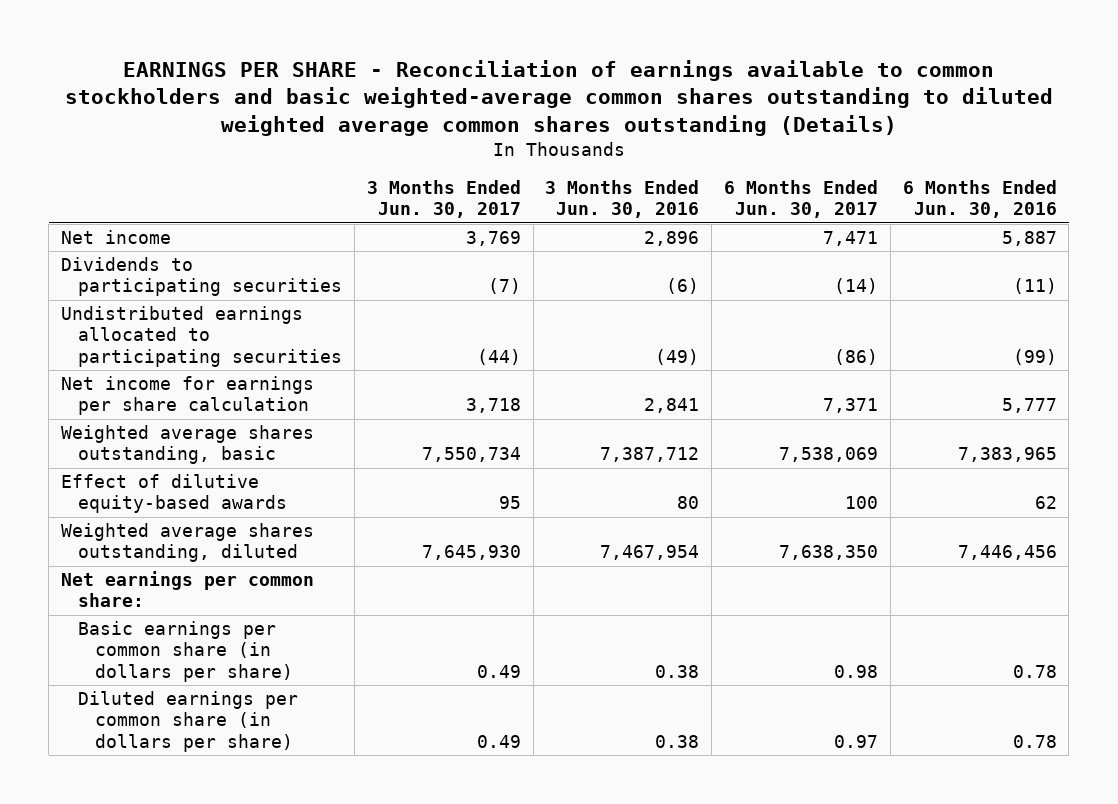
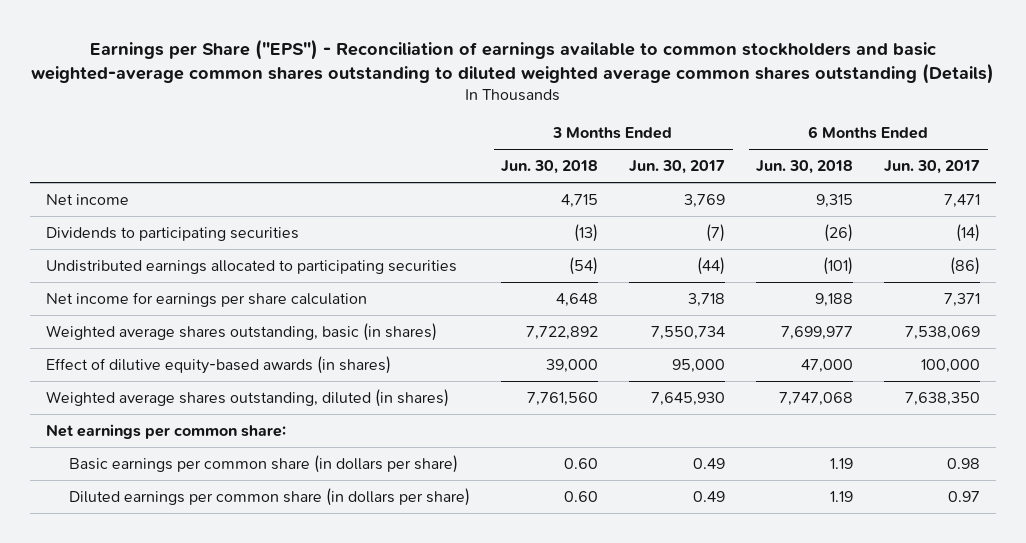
- EARNINGS PER SHARE - Reconciliation of earnings available to common stockholders and basic weighted-average common shares outstanding to diluted weighted average common shares outstanding (Details)
+ Earnings per Share ("EPS") - Reconciliation of earnings available to common stockholders and basic weighted-average common shares outstanding to diluted weighted average common shares outstanding (Details)
- | 3 Months Ended Jun. 30, 2017 | 3 Months Ended Jun. 30, 2016 | 6 Months Ended Jun. 30, 2017 | 6 Months Ended Jun. 30, 2016
+ | 3 Months Ended Jun. 30, 2018 | 3 Months Ended Jun. 30, 2017 | 6 Months Ended Jun. 30, 2018 | 6 Months Ended Jun. 30, 2017
- Weighted average shares outstanding, basic | 7,550,734 | 7,387,712 | 7,538,069 | 7,383,965
- Effect of dilutive equity-based awards | 95 | 80 | 100 | 62
- Weighted average shares outstanding, diluted | 7,645,930 | 7,467,954 | 7,638,350 | 7,446,456
+ Weighted average shares outstanding, basic (in shares) | 7,722,892 | 7,550,734 | 7,699,977 | 7,538,069
+ Effect of dilutive equity-based awards (in shares) | 39,000 | 95,000 | 47,000 | 100,000
+ Weighted average shares outstanding, diluted (in shares) | 7,761,560 | 7,645,930 | 7,747,068 | 7,638,350

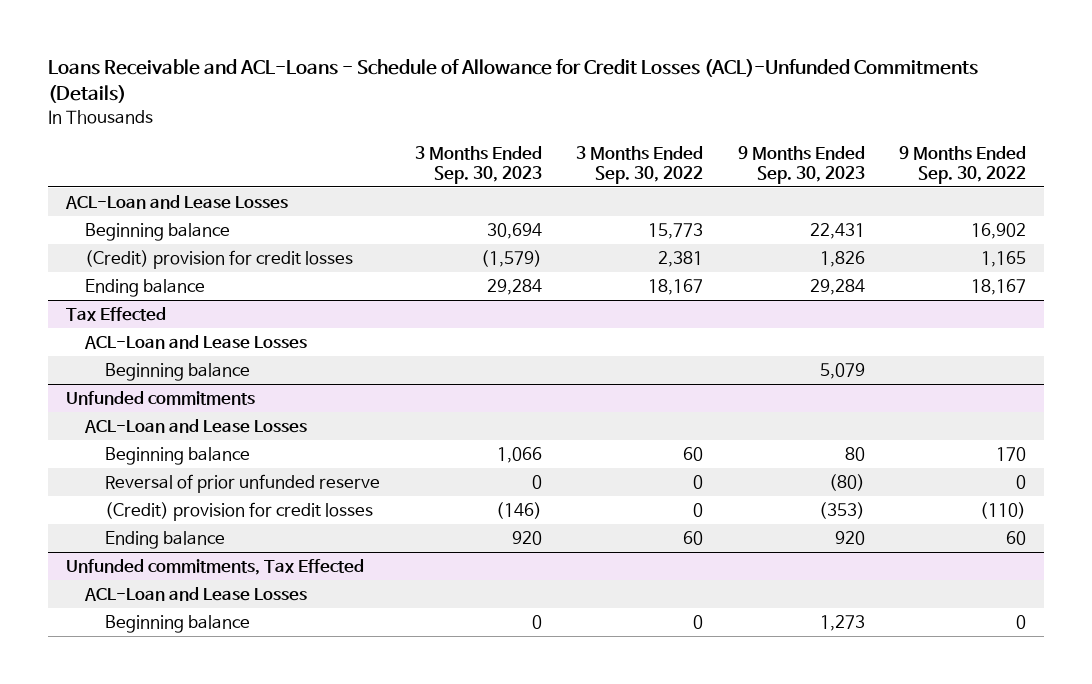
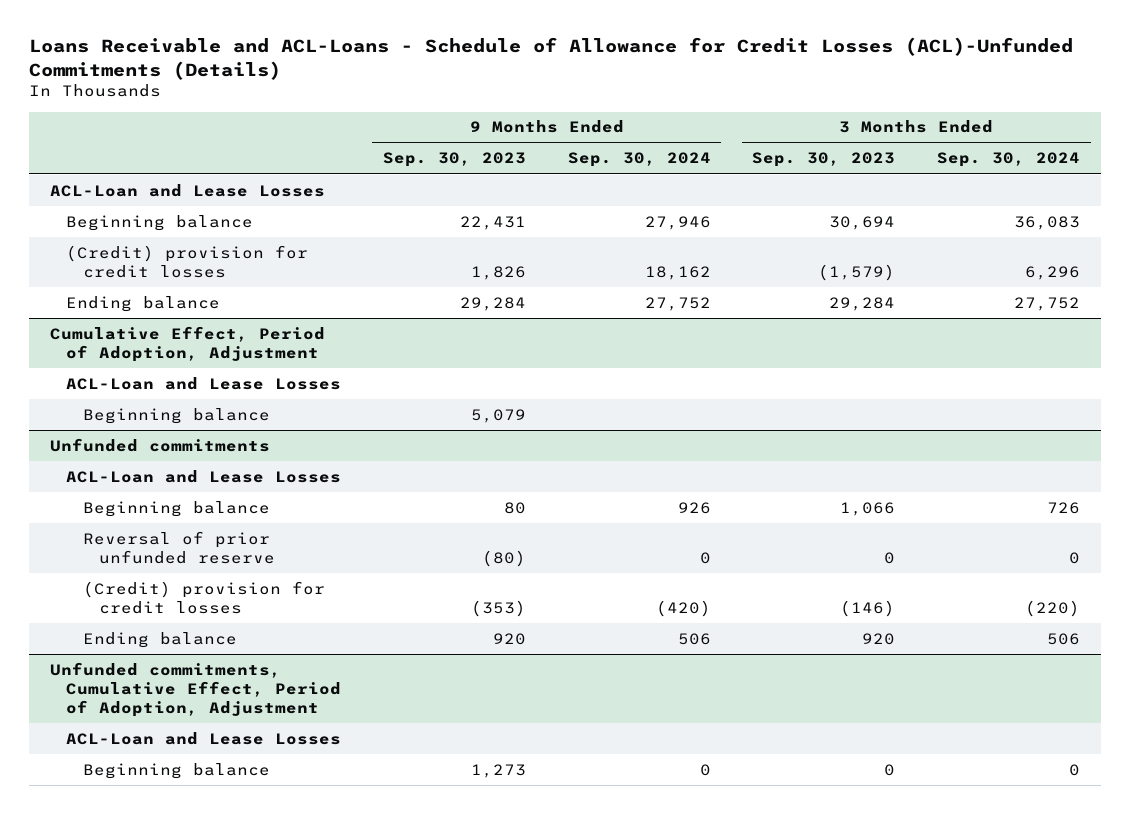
- | 3 Months Ended Sep. 30, 2023 | 3 Months Ended Sep. 30, 2022 | 9 Months Ended Sep. 30, 2023 | 9 Months Ended Sep. 30, 2022
+ | 9 Months Ended Sep. 30, 2023 | 9 Months Ended Sep. 30, 2024 | 3 Months Ended Sep. 30, 2023 | 3 Months Ended Sep. 30, 2024
- Tax Effected
+ Cumulative Effect, Period of Adoption, Adjustment
- Unfunded commitments, Tax Effected
+ Unfunded commitments, Cumulative Effect, Period of Adoption, Adjustment

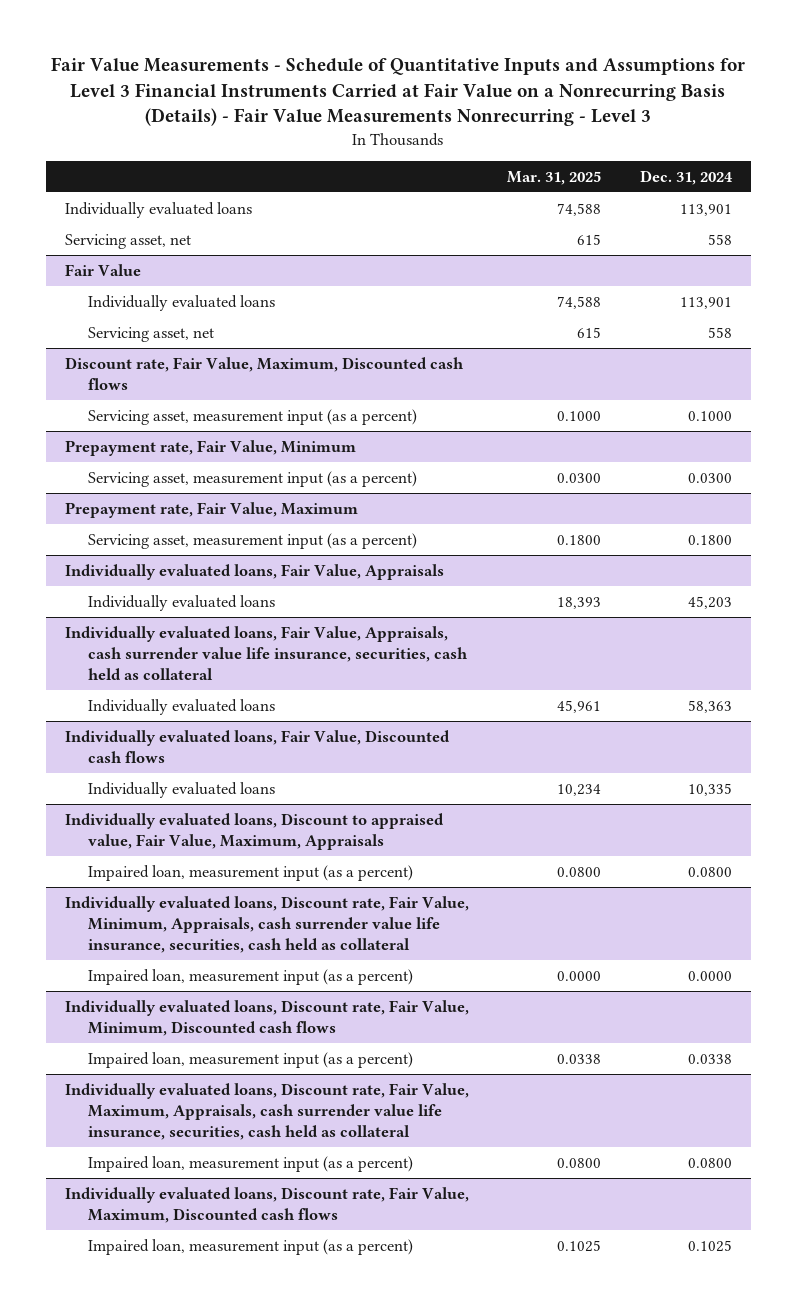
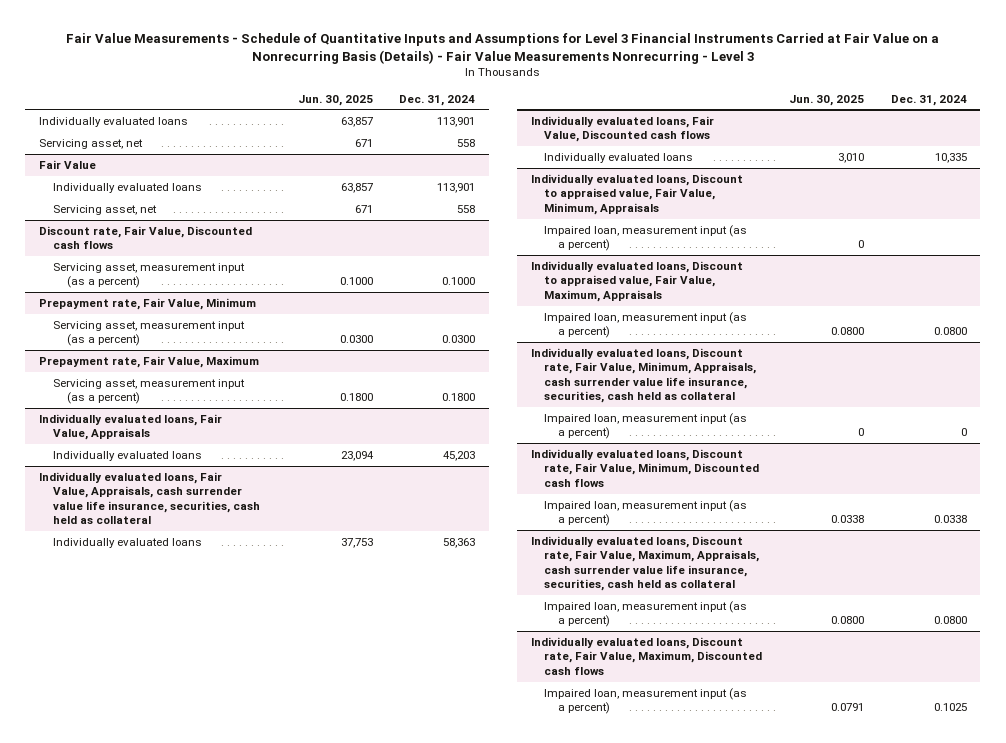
- | Mar. 31, 2025 | Dec. 31, 2024
+ | Jun. 30, 2025 | Dec. 31, 2024
- Discount rate, Fair Value, Maximum, Discounted cash flows
+ Discount rate, Fair Value, Discounted cash flows
+ Individually evaluated loans, Discount to appraised value, Fair Value, Minimum, Appraisals
+ Impaired loan, measurement input (as a percent) | 0 |
@ Individually evaluated loans, Discount rate, Fair Value, Minimum, Appraisals, cash surrender value life insurance, securities, cash held as collateral
- Impaired loan, measurement input (as a percent) | 0.0000 | 0.0000
+ Impaired loan, measurement input (as a percent) | 0 | 0

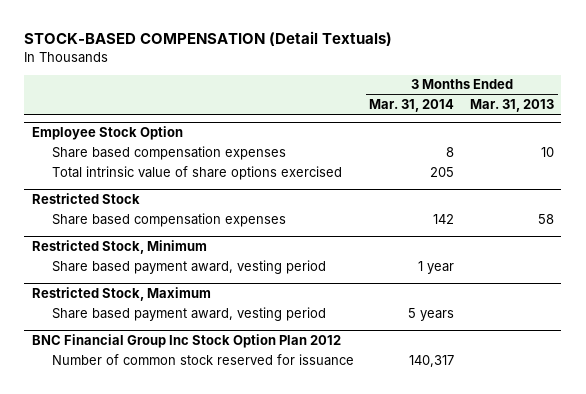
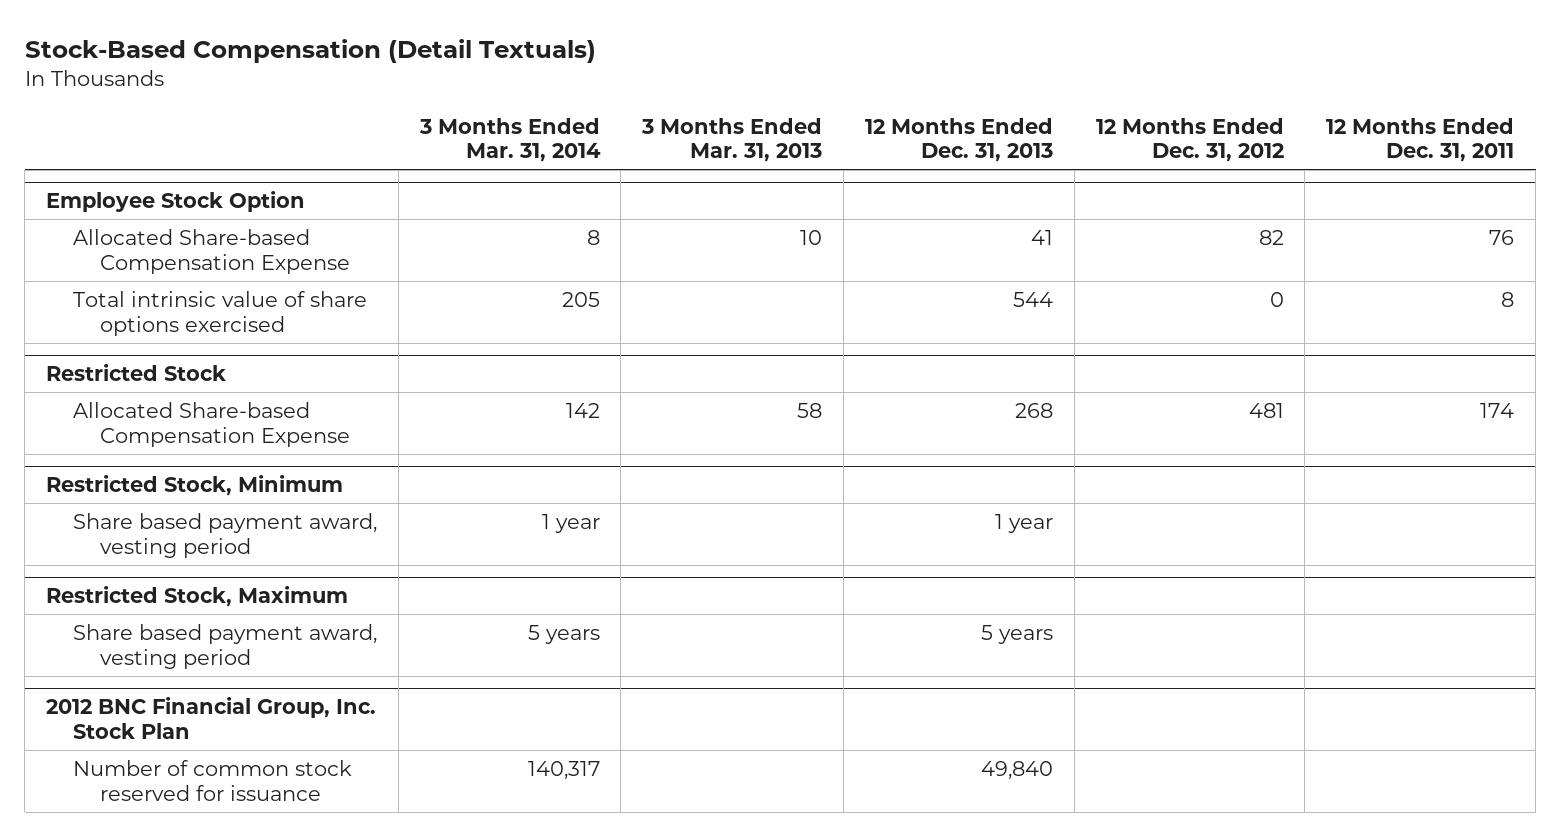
- STOCK-BASED COMPENSATION (Detail Textuals)
+ Stock-Based Compensation (Detail Textuals)
- | 3 Months Ended Mar. 31, 2014 | 3 Months Ended Mar. 31, 2013
+ | 3 Months Ended Mar. 31, 2014 | 3 Months Ended Mar. 31, 2013 | 12 Months Ended Dec. 31, 2013 | 12 Months Ended Dec. 31, 2012 | 12 Months Ended Dec. 31, 2011
@ Employee Stock Option
- Share based compensation expenses | 8 | 10
+ Allocated Share-based Compensation Expense | 8 | 10 | 41 | 82 | 76
@ Restricted Stock
- Share based compensation expenses | 142 | 58
+ Allocated Share-based Compensation Expense | 142 | 58 | 268 | 481 | 174
- BNC Financial Group Inc Stock Option Plan 2012
+ 2012 BNC Financial Group, Inc. Stock Plan

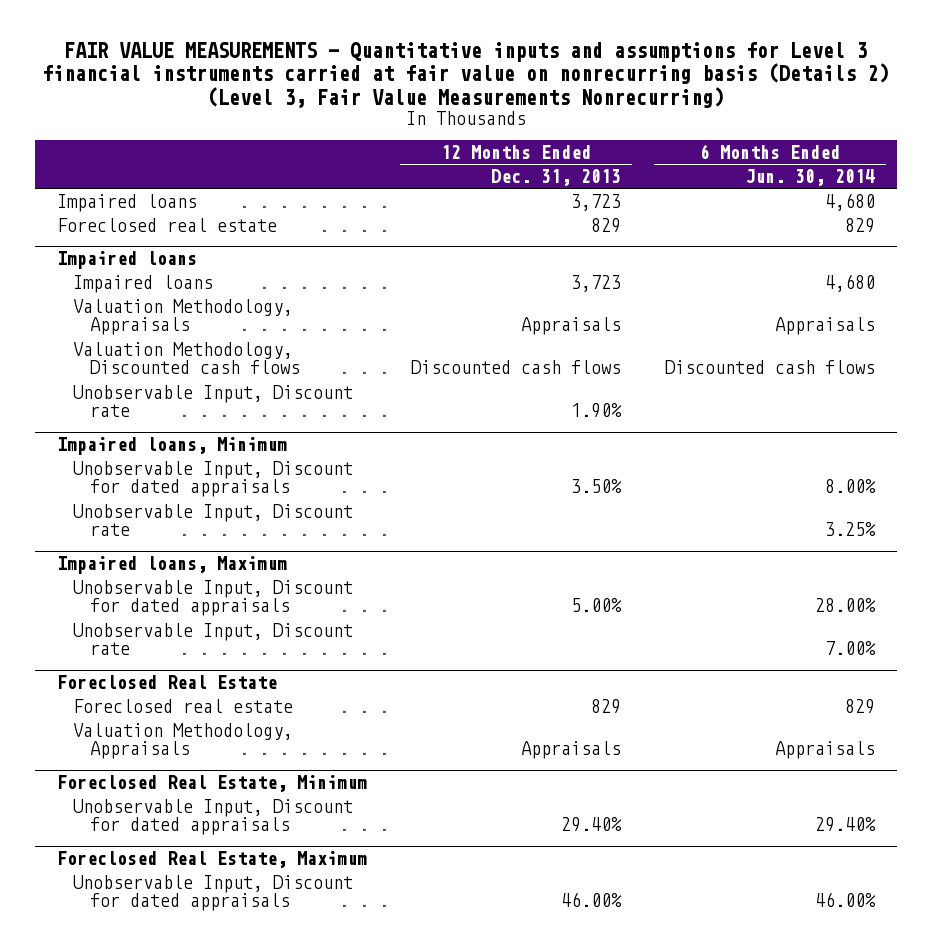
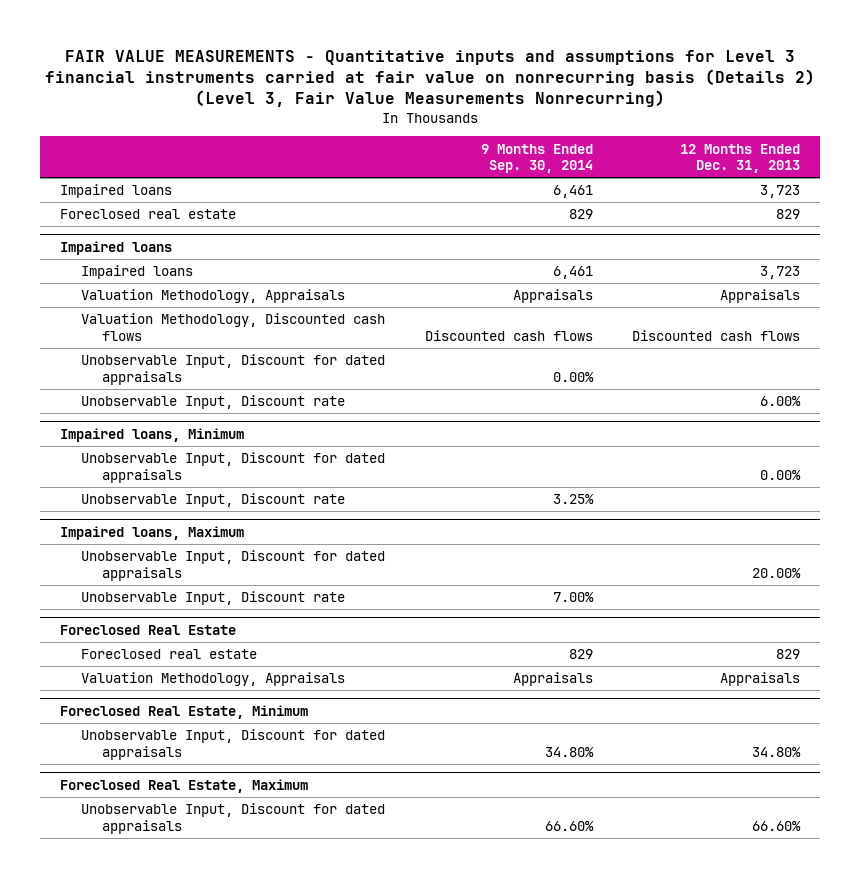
- | 12 Months Ended Dec. 31, 2013 | 6 Months Ended Jun. 30, 2014
+ | 9 Months Ended Sep. 30, 2014 | 12 Months Ended Dec. 31, 2013
@ Impaired loans
- Unobservable Input, Discount rate | 1.90% |
+ Unobservable Input, Discount for dated appraisals | 0.00% |
+ Unobservable Input, Discount rate | | 6.00%
@ Impaired loans, Minimum
- Unobservable Input, Discount for dated appraisals | 3.50% | 8.00%
+ Unobservable Input, Discount for dated appraisals | | 0.00%
@ Impaired loans, Maximum
- Unobservable Input, Discount for dated appraisals | 5.00% | 28.00%
+ Unobservable Input, Discount for dated appraisals | | 20.00%
@ Foreclosed Real Estate, Minimum
- Unobservable Input, Discount for dated appraisals | 29.40% | 29.40%
+ Unobservable Input, Discount for dated appraisals | 34.80% | 34.80%
@ Foreclosed Real Estate, Maximum
- Unobservable Input, Discount for dated appraisals | 46.00% | 46.00%
+ Unobservable Input, Discount for dated appraisals | 66.60% | 66.60%

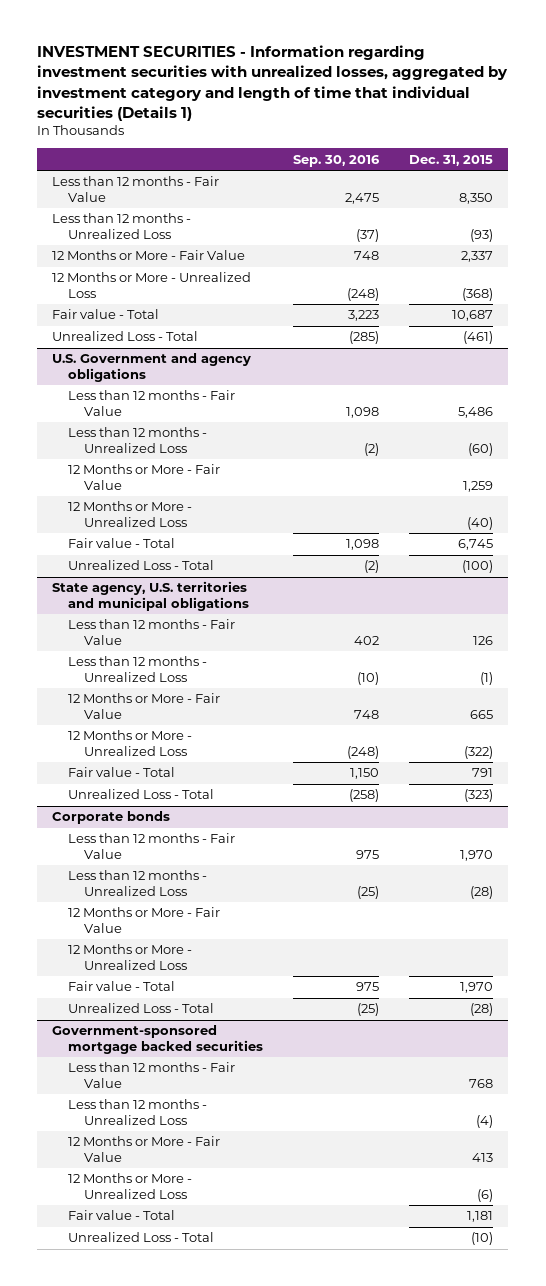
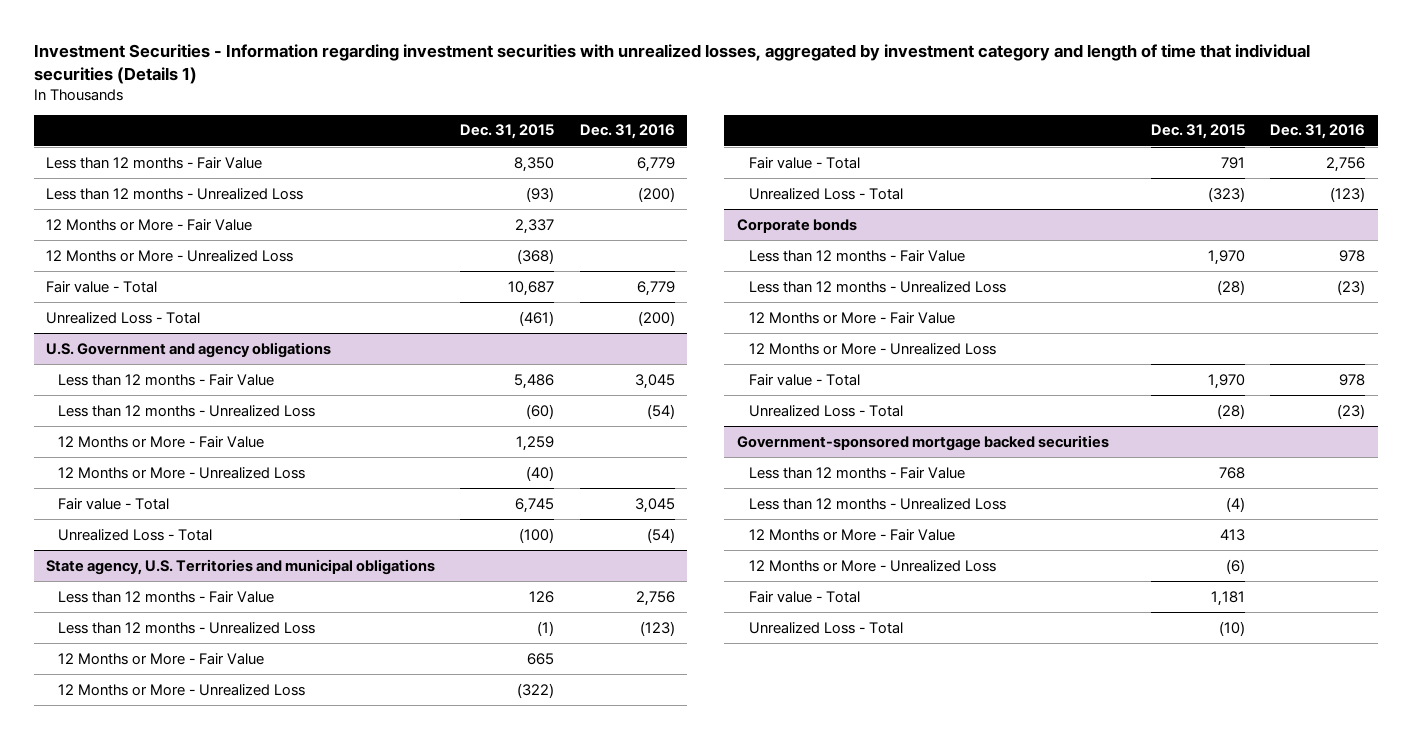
- INVESTMENT SECURITIES - Information regarding investment securities with unrealized losses, aggregated by investment category and length of time that individual securities (Details 1)
+ Investment Securities - Information regarding investment securities with unrealized losses, aggregated by investment category and length of time that individual securities (Details 1)
- | Sep. 30, 2016 | Dec. 31, 2015
+ | Dec. 31, 2015 | Dec. 31, 2016
- State agency, U.S. territories and municipal obligations
+ State agency, U.S. Territories and municipal obligations

